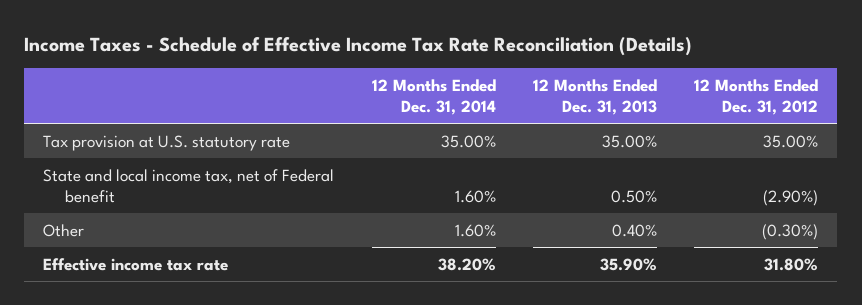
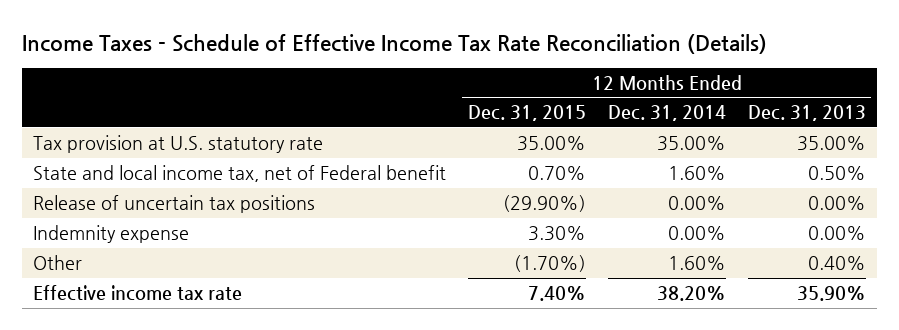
- | 12 Months Ended Dec. 31, 2014 | 12 Months Ended Dec. 31, 2013 | 12 Months Ended Dec. 31, 2012
+ | 12 Months Ended Dec. 31, 2015 | 12 Months Ended Dec. 31, 2014 | 12 Months Ended Dec. 31, 2013
+ Release of uncertain tax positions | (29.90%) | 0.00% | 0.00%
+ Indemnity expense | 3.30% | 0.00% | 0.00%

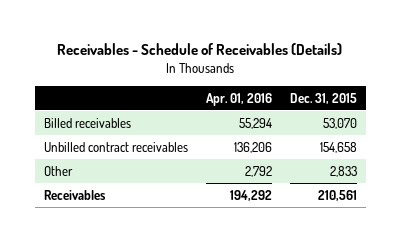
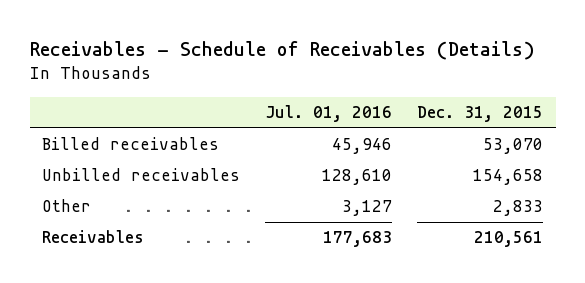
- | Apr. 01, 2016 | Dec. 31, 2015
+ | Jul. 01, 2016 | Dec. 31, 2015
- Unbilled contract receivables | 136,206 | 154,658
+ Unbilled receivables | 128,610 | 154,658

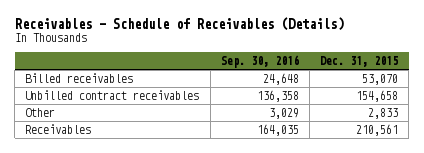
- | Jul. 01, 2016 | Dec. 31, 2015
+ | Sep. 30, 2016 | Dec. 31, 2015
- Unbilled receivables | 128,610 | 154,658
+ Unbilled contract receivables | 136,358 | 154,658

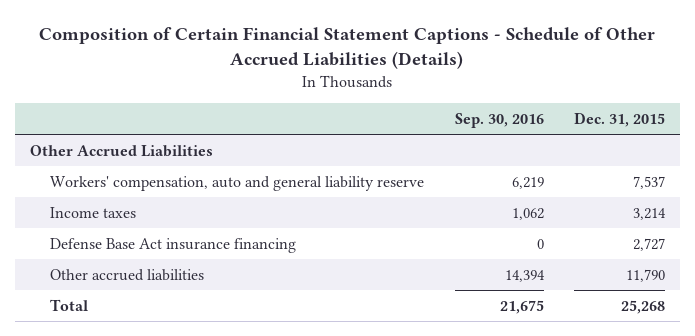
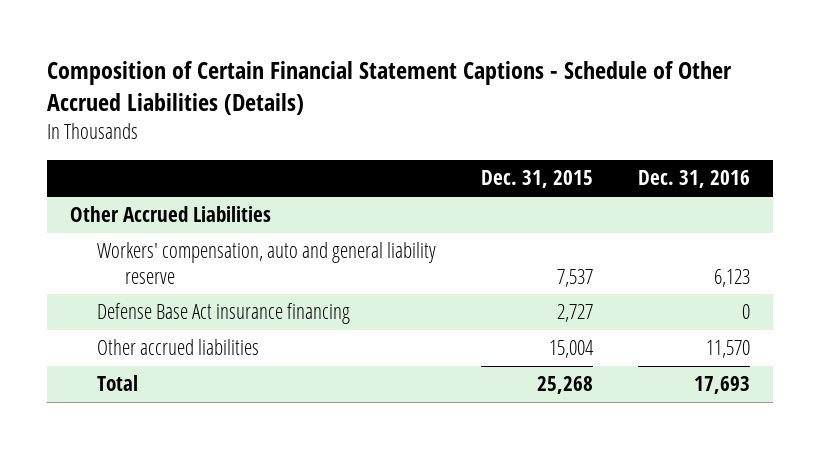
- | Sep. 30, 2016 | Dec. 31, 2015
+ | Dec. 31, 2015 | Dec. 31, 2016
- Income taxes | 1,062 | 3,214
- Other accrued liabilities | 14,394 | 11,790
+ Other accrued liabilities | 15,004 | 11,570

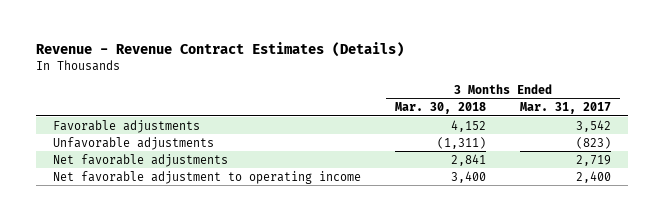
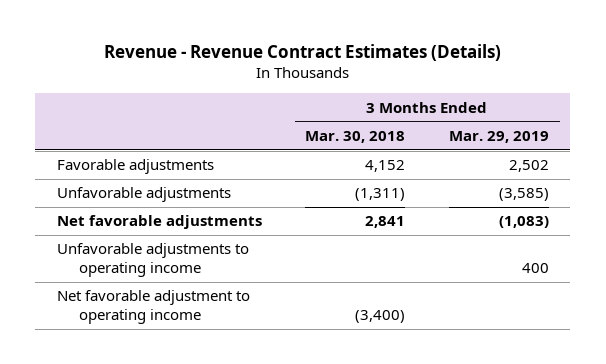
- | 3 Months Ended Mar. 30, 2018 | 3 Months Ended Mar. 31, 2017
+ | 3 Months Ended Mar. 30, 2018 | 3 Months Ended Mar. 29, 2019
- Net favorable adjustment to operating income | 3,400 | 2,400
+ Unfavorable adjustments to operating income | | 400
+ Net favorable adjustment to operating income | (3,400) |

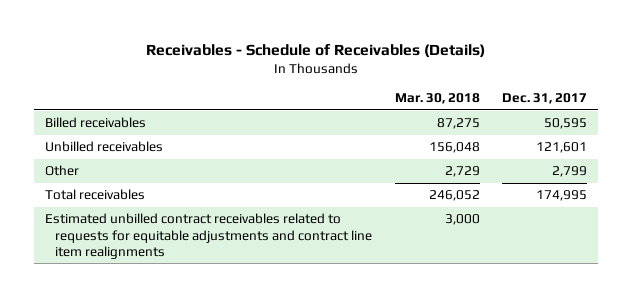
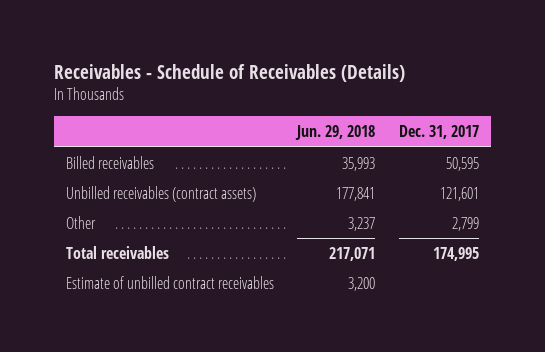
- | Mar. 30, 2018 | Dec. 31, 2017
+ | Jun. 29, 2018 | Dec. 31, 2017
- Unbilled receivables | 156,048 | 121,601
+ Unbilled receivables (contract assets) | 177,841 | 121,601
- Estimated unbilled contract receivables related to requests for equitable adjustments and contract line item realignments | 3,000 |
+ Estimate of unbilled contract receivables | 3,200 |

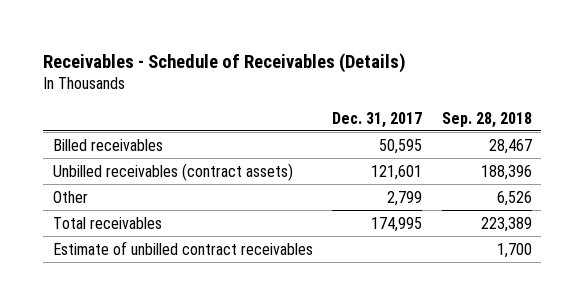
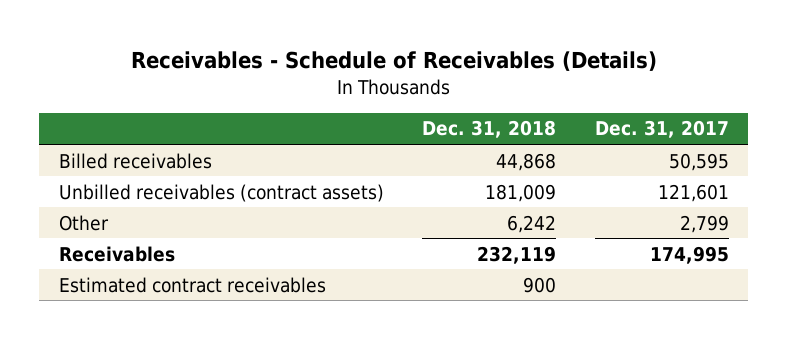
- | Dec. 31, 2017 | Sep. 28, 2018
+ | Dec. 31, 2018 | Dec. 31, 2017
- Total receivables | 174,995 | 223,389
- Estimate of unbilled contract receivables | | 1,700
+ Receivables | 232,119 | 174,995
+ Estimated contract receivables | 900 |

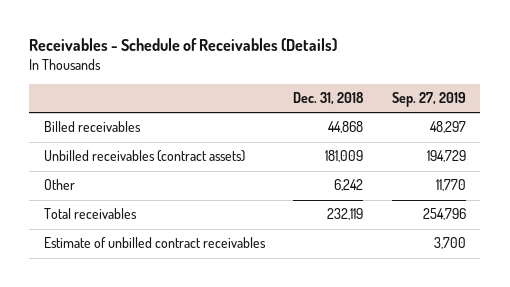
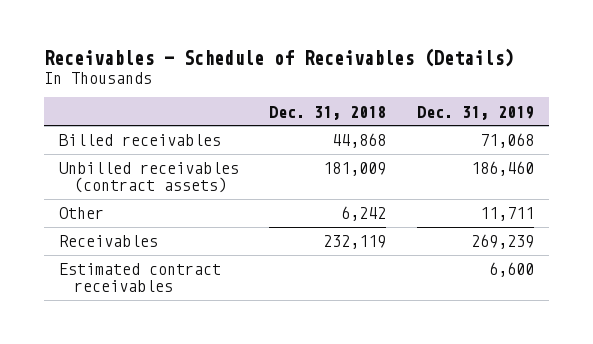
- | Dec. 31, 2018 | Sep. 27, 2019
+ | Dec. 31, 2018 | Dec. 31, 2019
- Total receivables | 232,119 | 254,796
- Estimate of unbilled contract receivables | | 3,700
+ Receivables | 232,119 | 269,239
+ Estimated contract receivables | | 6,600

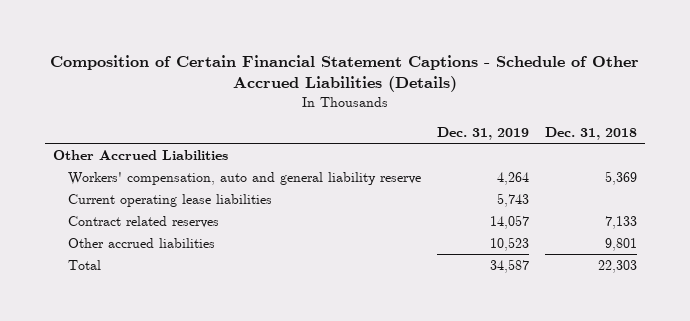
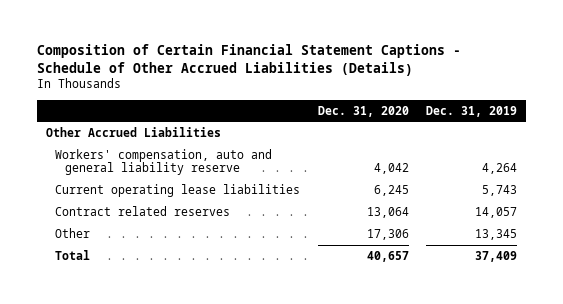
- | Dec. 31, 2019 | Dec. 31, 2018
+ | Dec. 31, 2020 | Dec. 31, 2019
- Other accrued liabilities | 10,523 | 9,801
- Total | 34,587 | 22,303
+ Other | 17,306 | 13,345
+ Total | 40,657 | 37,409

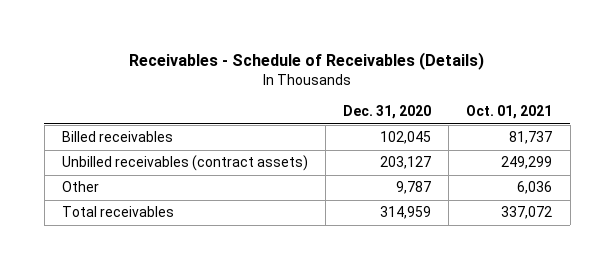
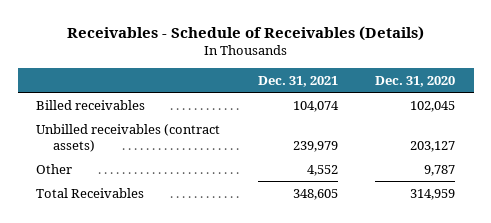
- | Dec. 31, 2020 | Oct. 01, 2021
+ | Dec. 31, 2021 | Dec. 31, 2020
- Total receivables | 314,959 | 337,072
+ Total Receivables | 348,605 | 314,959

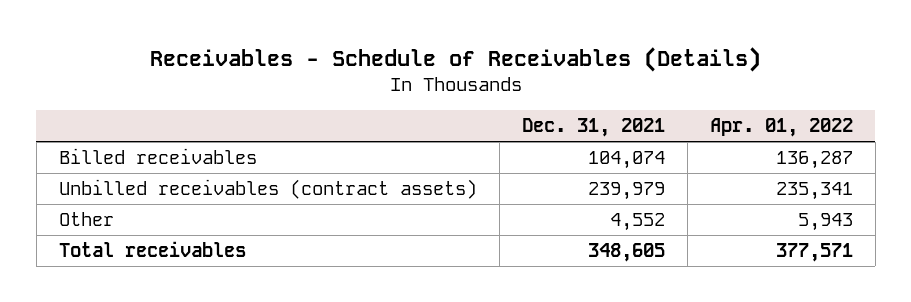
- | Dec. 31, 2021 | Dec. 31, 2020
+ | Dec. 31, 2021 | Apr. 01, 2022
- Total Receivables | 348,605 | 314,959
+ Total receivables | 348,605 | 377,571

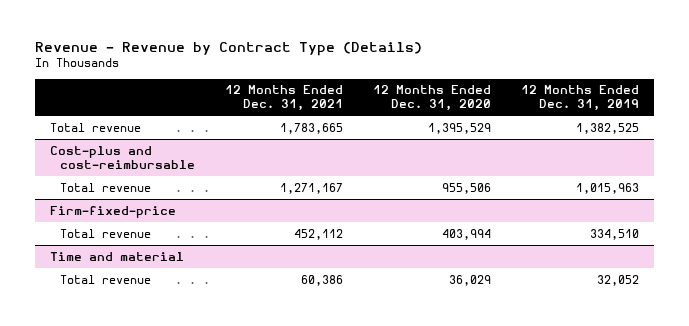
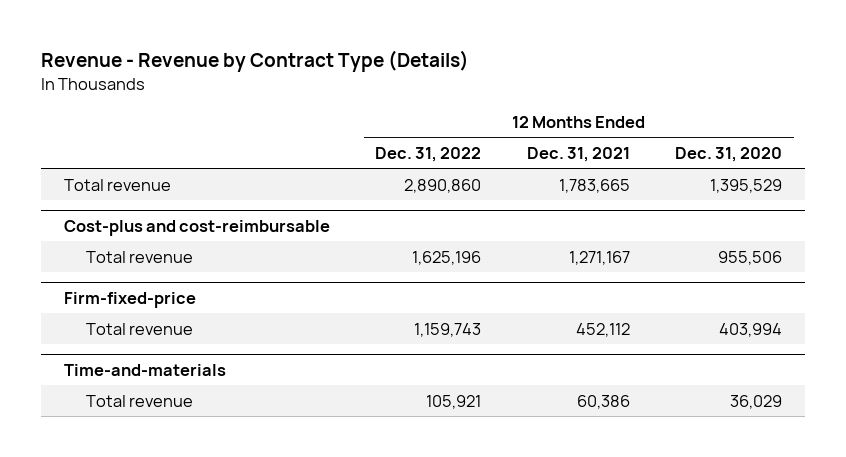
- | 12 Months Ended Dec. 31, 2021 | 12 Months Ended Dec. 31, 2020 | 12 Months Ended Dec. 31, 2019
+ | 12 Months Ended Dec. 31, 2022 | 12 Months Ended Dec. 31, 2021 | 12 Months Ended Dec. 31, 2020
- Time and material
+ Time-and-materials

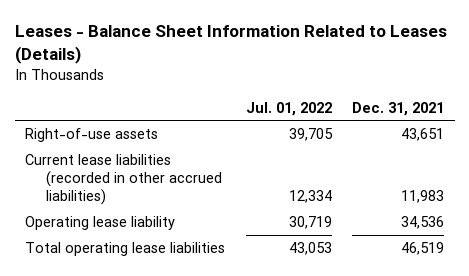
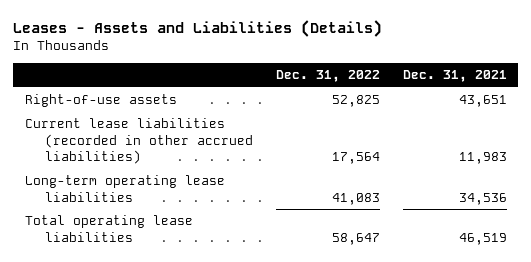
- Leases - Balance Sheet Information Related to Leases (Details)
+ Leases - Assets and Liabilities (Details)
- | Jul. 01, 2022 | Dec. 31, 2021
+ | Dec. 31, 2022 | Dec. 31, 2021
- Operating lease liability | 30,719 | 34,536
+ Long-term operating lease liabilities | 41,083 | 34,536

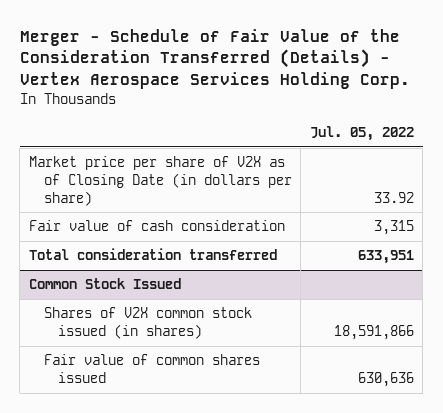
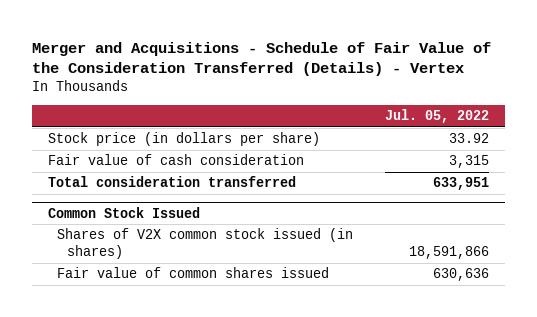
- Merger - Schedule of Fair Value of the Consideration Transferred (Details) - Vertex Aerospace Services Holding Corp.
+ Merger and Acquisitions - Schedule of Fair Value of the Consideration Transferred (Details) - Vertex
- Market price per share of V2X as of Closing Date (in dollars per share) | 33.92
+ Stock price (in dollars per share) | 33.92

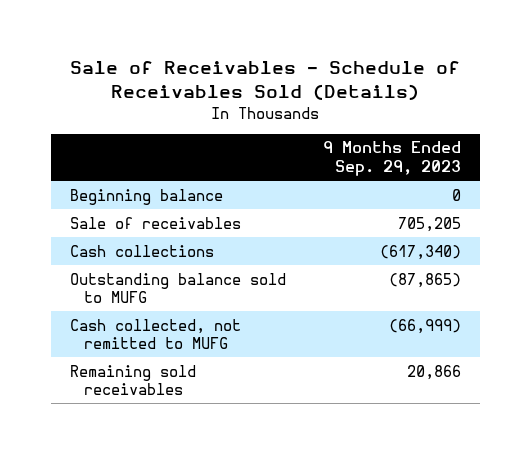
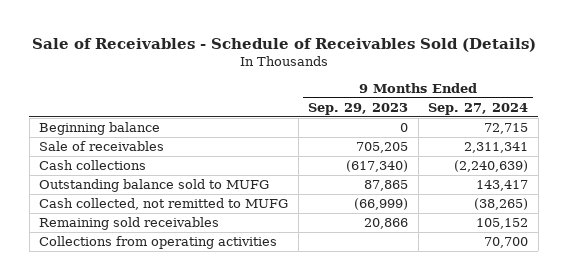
- | 9 Months Ended Sep. 29, 2023
+ | 9 Months Ended Sep. 29, 2023 | 9 Months Ended Sep. 27, 2024
- Outstanding balance sold to MUFG | (87,865)
+ Outstanding balance sold to MUFG | 87,865 | 143,417
+ Collections from operating activities | | 70,700

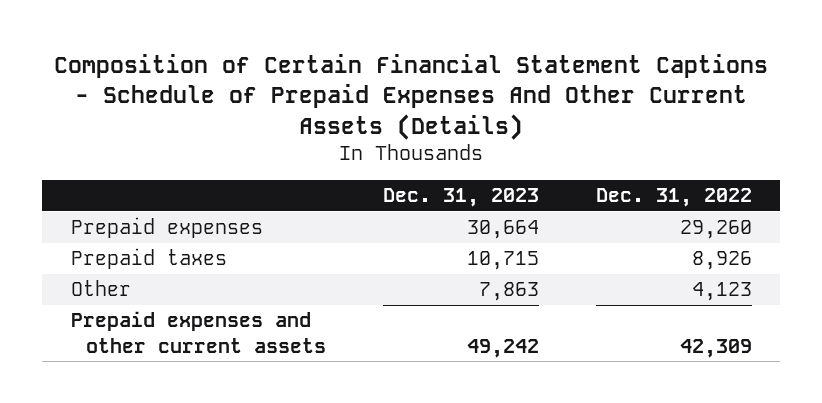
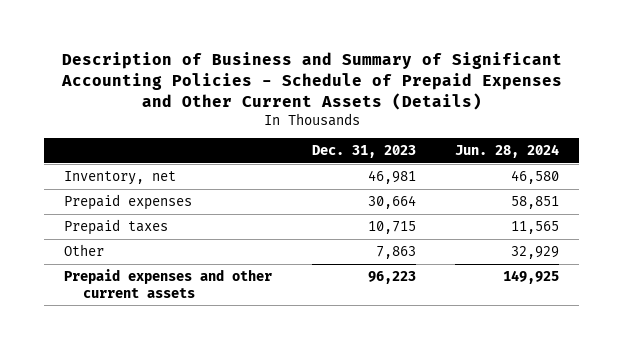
- Composition of Certain Financial Statement Captions - Schedule of Prepaid Expenses And Other Current Assets (Details)
+ Description of Business and Summary of Significant Accounting Policies - Schedule of Prepaid Expenses and Other Current Assets (Details)
- | Dec. 31, 2023 | Dec. 31, 2022
+ | Dec. 31, 2023 | Jun. 28, 2024
+ Inventory, net | 46,981 | 46,580
- Prepaid expenses and other current assets | 49,242 | 42,309
+ Prepaid expenses and other current assets | 96,223 | 149,925

